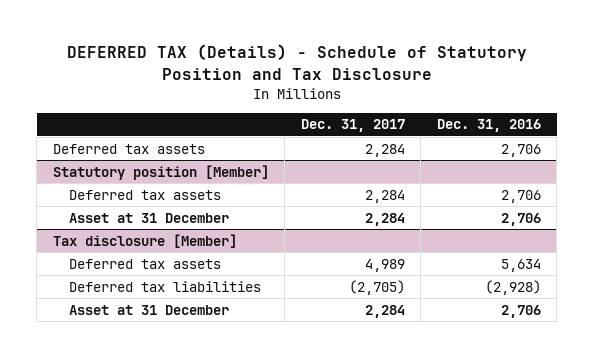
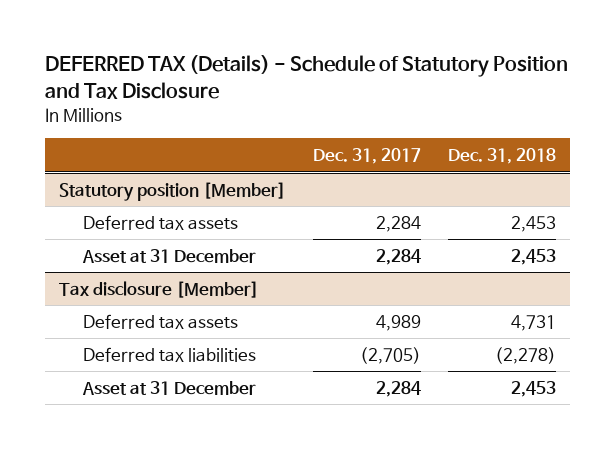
- | Dec. 31, 2017 | Dec. 31, 2016
+ | Dec. 31, 2017 | Dec. 31, 2018
- Deferred tax assets | 2,284 | 2,706

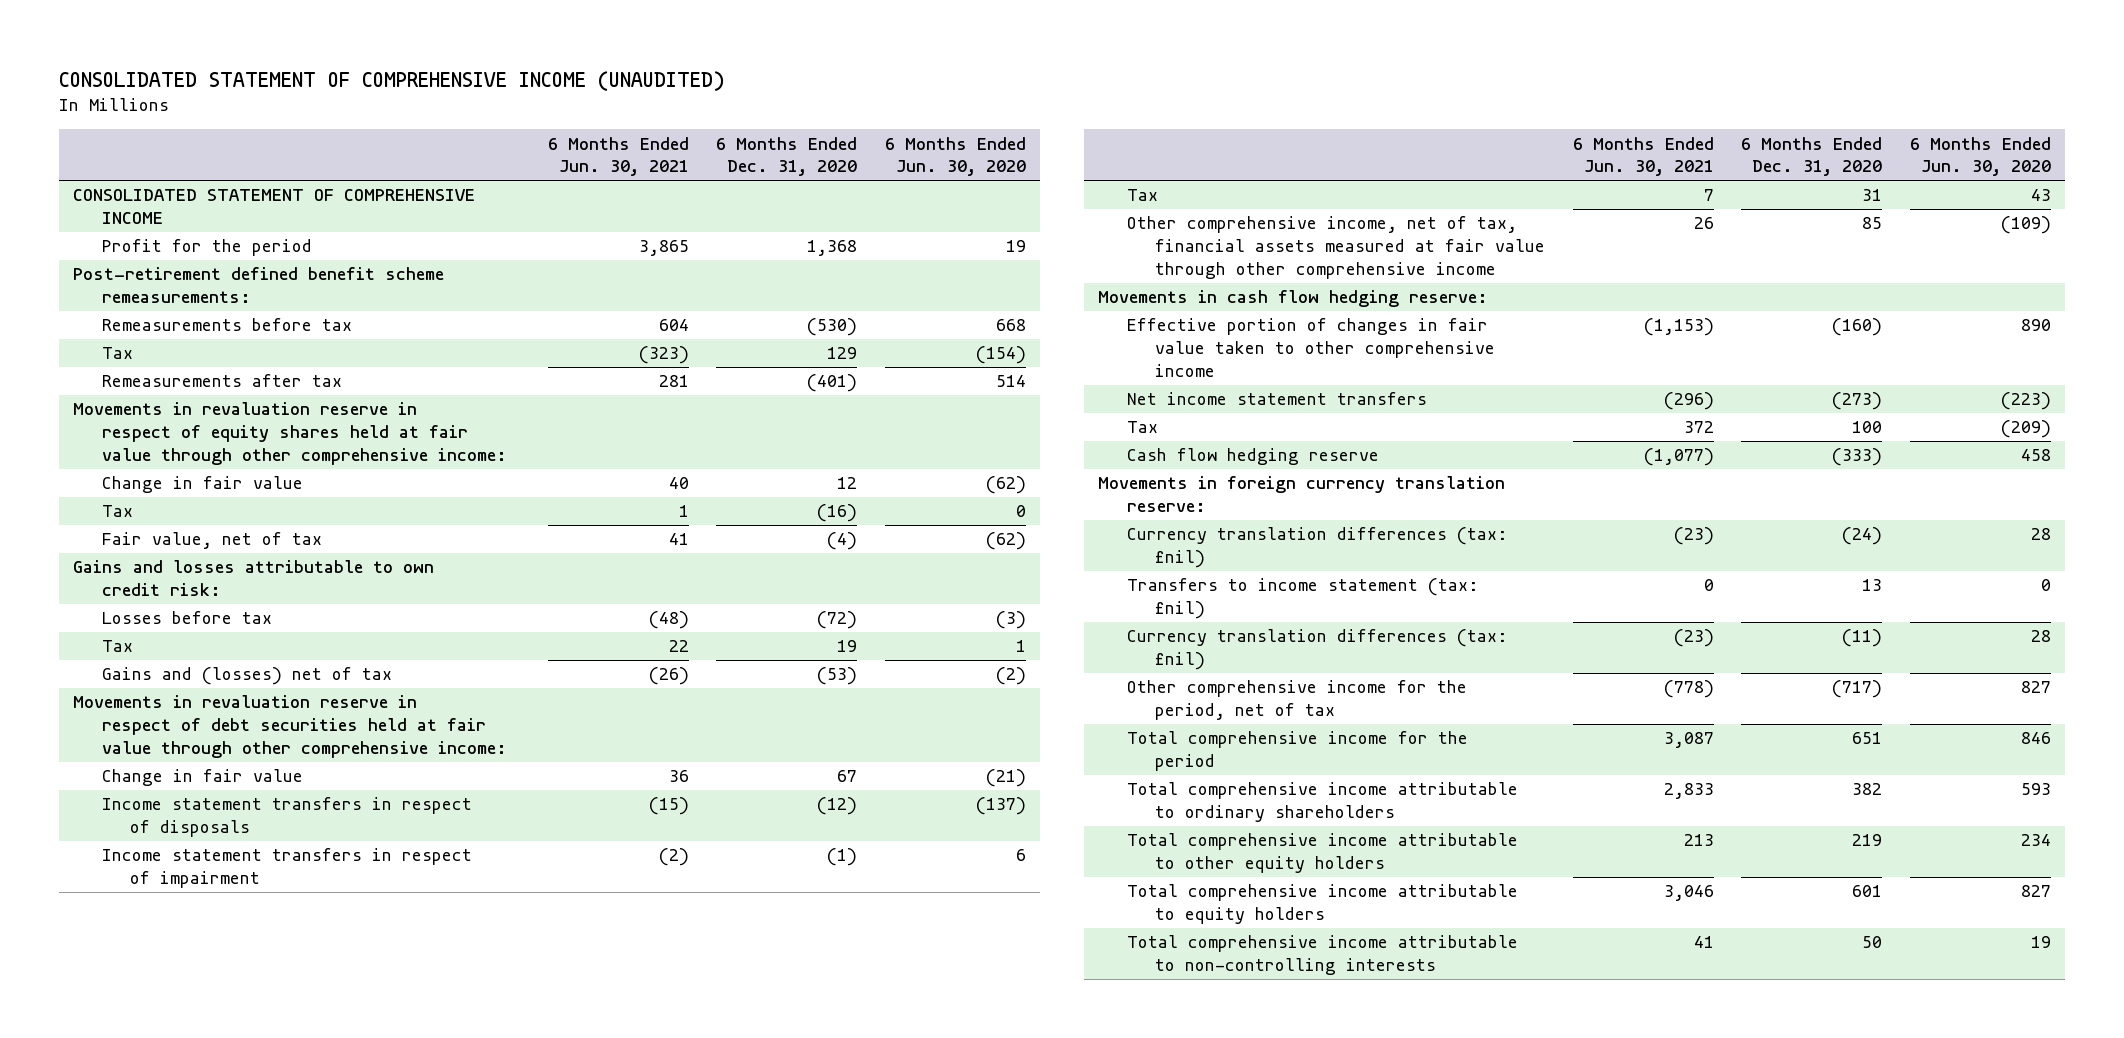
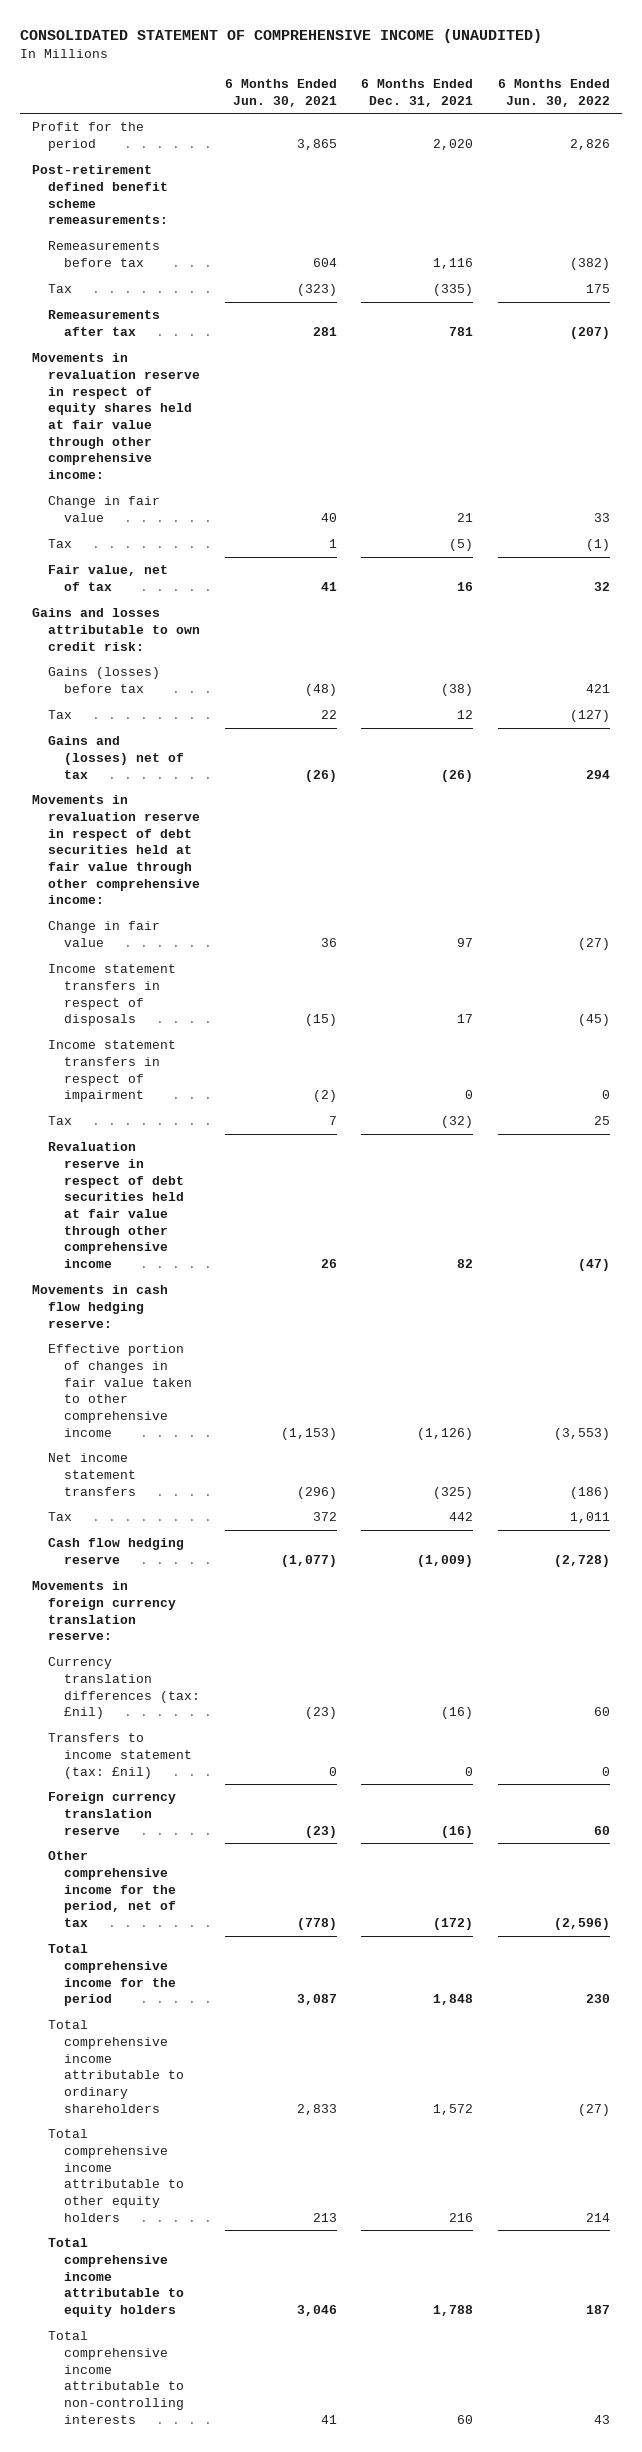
- | 6 Months Ended Jun. 30, 2021 | 6 Months Ended Dec. 31, 2020 | 6 Months Ended Jun. 30, 2020
+ | 6 Months Ended Jun. 30, 2021 | 6 Months Ended Dec. 31, 2021 | 6 Months Ended Jun. 30, 2022
- CONSOLIDATED STATEMENT OF COMPREHENSIVE INCOME
- Losses before tax | (48) | (72) | (3)
+ Gains (losses) before tax | (48) | (38) | 421
- Other comprehensive income, net of tax, financial assets measured at fair value through other comprehensive income | 26 | 85 | (109)
+ Revaluation reserve in respect of debt securities held at fair value through other comprehensive income | 26 | 82 | (47)
- Currency translation differences (tax: £nil) | (23) | (11) | 28
+ Foreign currency translation reserve | (23) | (16) | 60

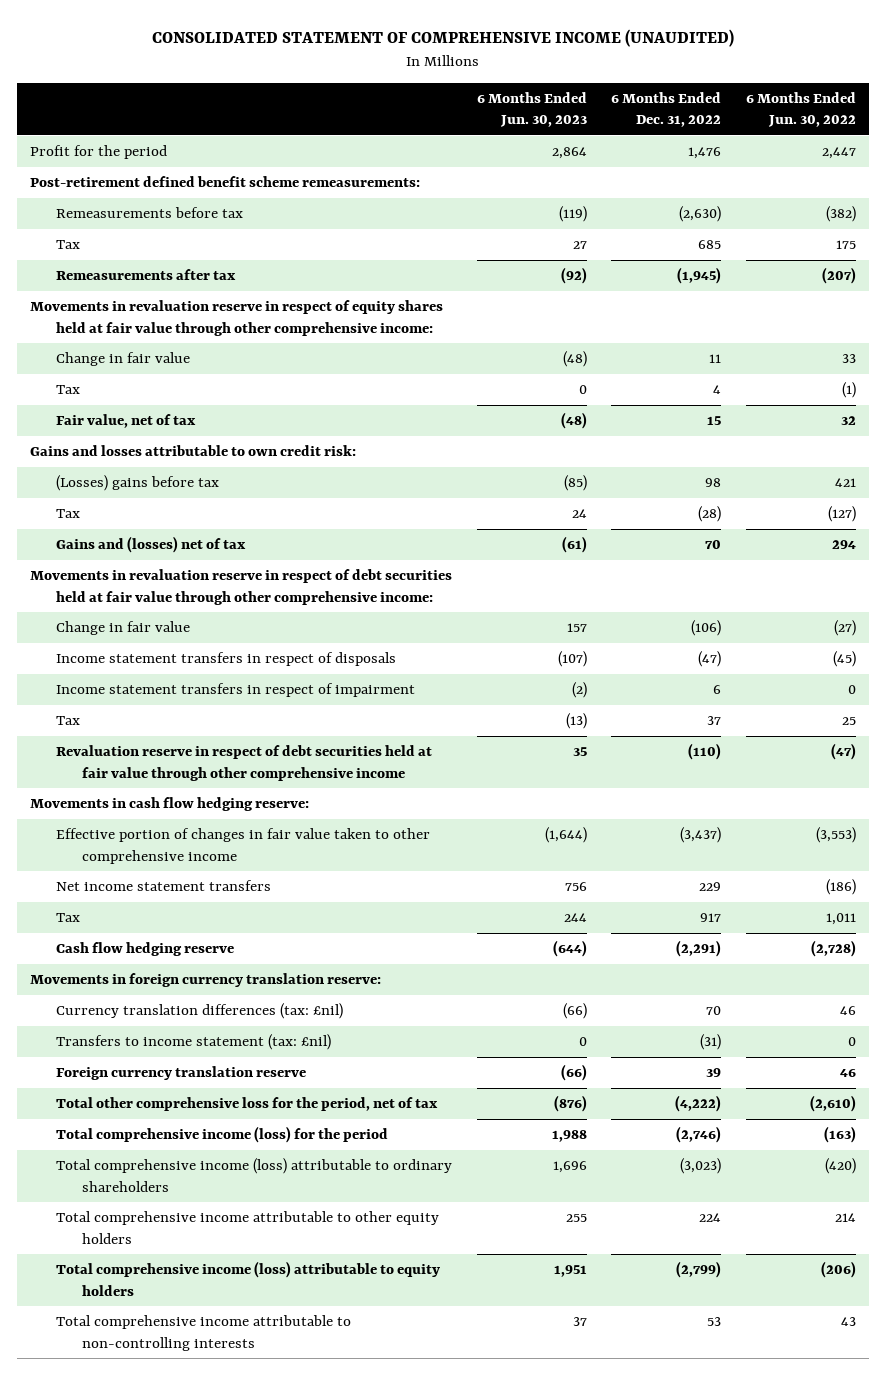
- | 6 Months Ended Jun. 30, 2021 | 6 Months Ended Dec. 31, 2021 | 6 Months Ended Jun. 30, 2022
+ | 6 Months Ended Jun. 30, 2023 | 6 Months Ended Dec. 31, 2022 | 6 Months Ended Jun. 30, 2022
- Profit for the period | 3,865 | 2,020 | 2,826
+ Profit for the period | 2,864 | 1,476 | 2,447
- Gains (losses) before tax | (48) | (38) | 421
+ (Losses) gains before tax | (85) | 98 | 421
- Currency translation differences (tax: £nil) | (23) | (16) | 60
+ Currency translation differences (tax: £nil) | (66) | 70 | 46
- Foreign currency translation reserve | (23) | (16) | 60
- Other comprehensive income for the period, net of tax | (778) | (172) | (2,596)
- Total comprehensive income for the period | 3,087 | 1,848 | 230
- Total comprehensive income attributable to ordinary shareholders | 2,833 | 1,572 | (27)
+ Foreign currency translation reserve | (66) | 39 | 46
+ Total other comprehensive loss for the period, net of tax | (876) | (4,222) | (2,610)
+ Total comprehensive income (loss) for the period | 1,988 | (2,746) | (163)
+ Total comprehensive income (loss) attributable to ordinary shareholders | 1,696 | (3,023) | (420)
- Total comprehensive income attributable to equity holders | 3,046 | 1,788 | 187
+ Total comprehensive income (loss) attributable to equity holders | 1,951 | (2,799) | (206)

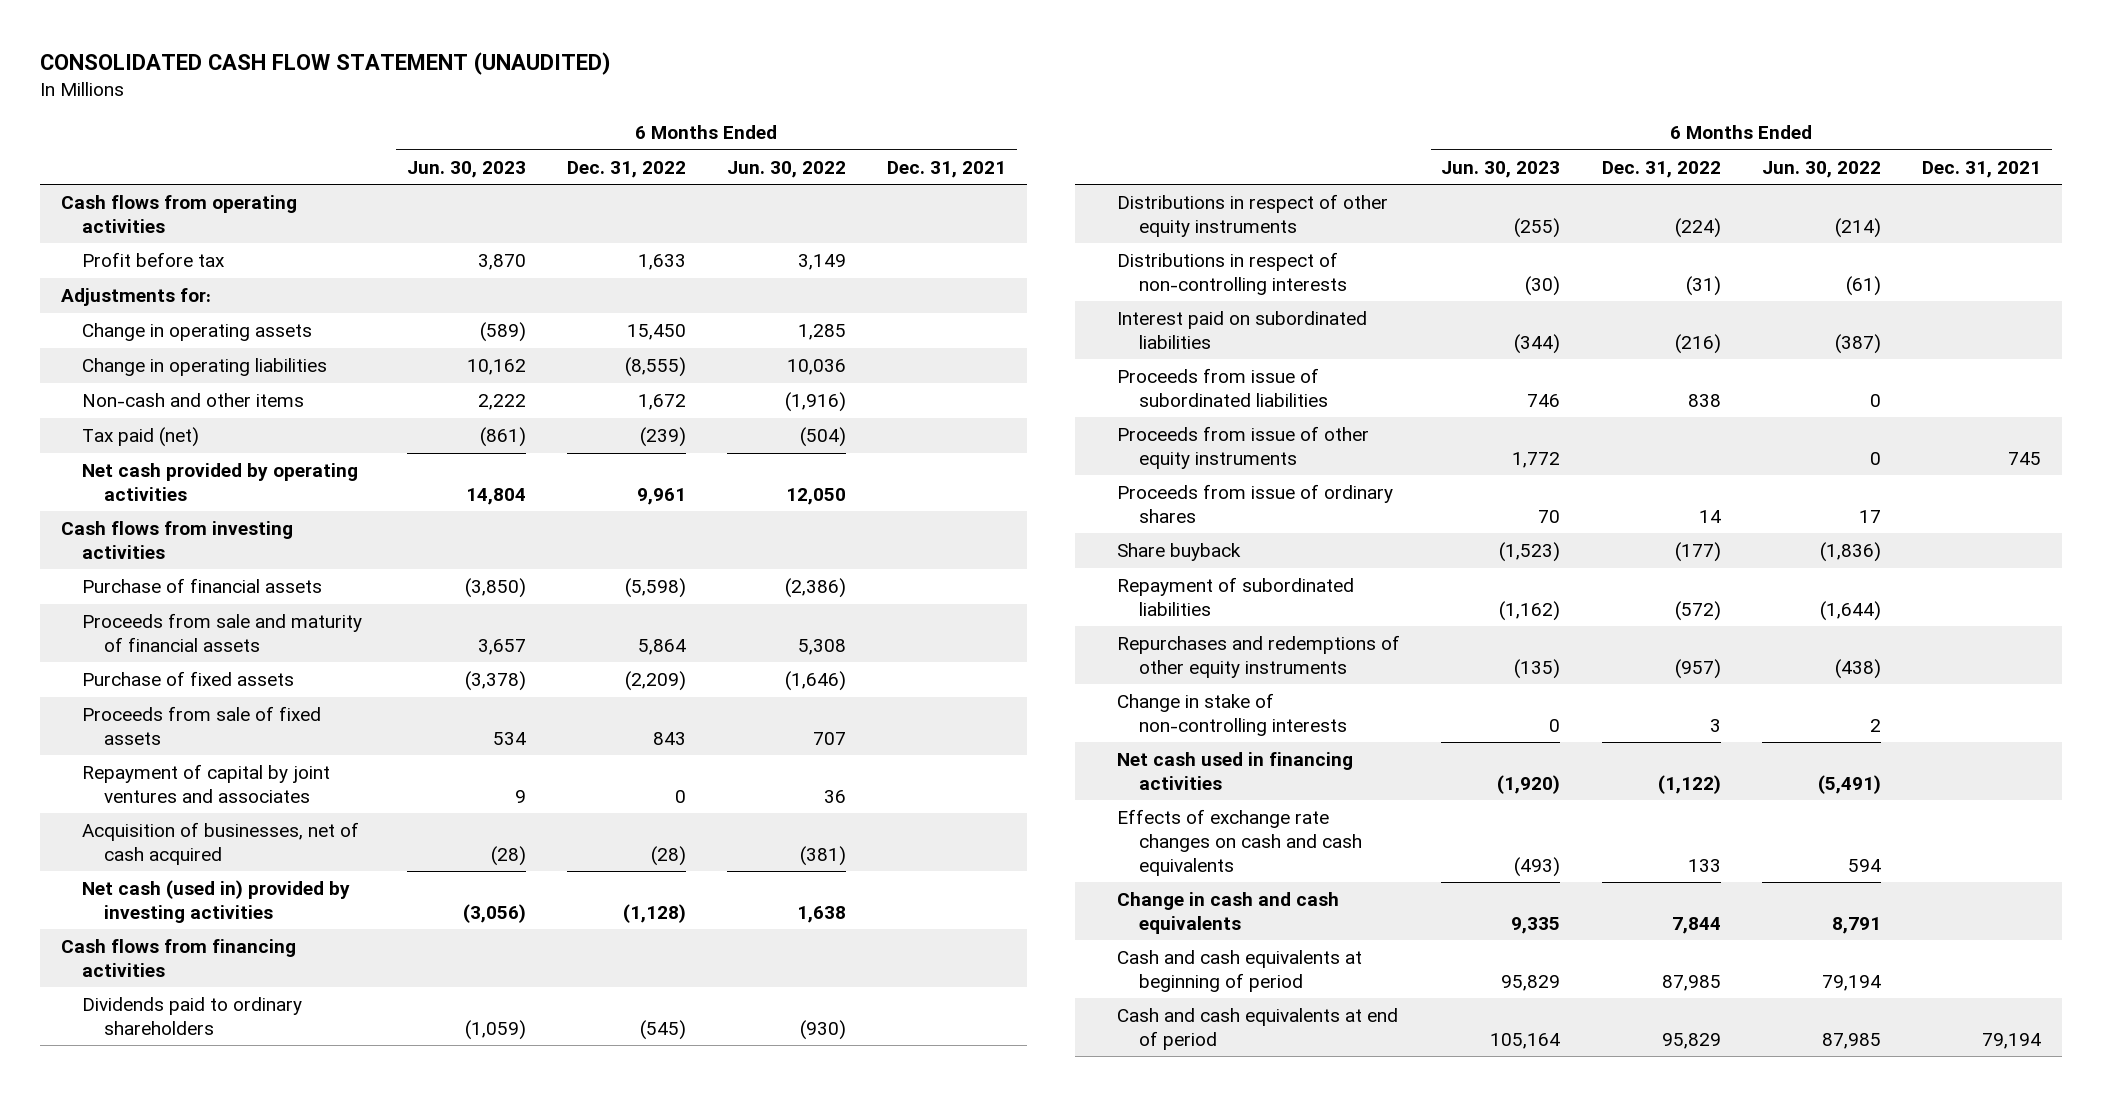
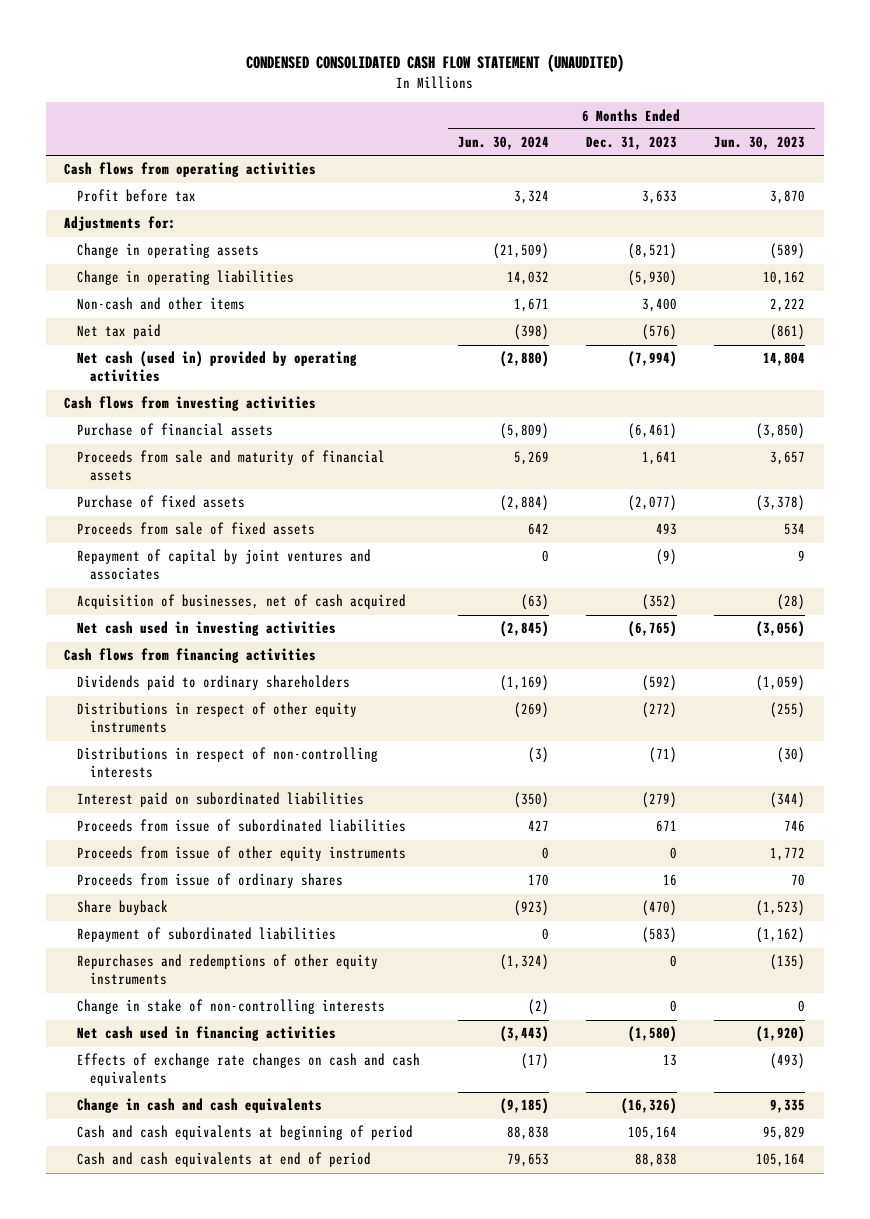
- CONSOLIDATED CASH FLOW STATEMENT (UNAUDITED)
+ CONDENSED CONSOLIDATED CASH FLOW STATEMENT (UNAUDITED)
- | 6 Months Ended Jun. 30, 2023 | 6 Months Ended Dec. 31, 2022 | 6 Months Ended Jun. 30, 2022 | 6 Months Ended Dec. 31, 2021
+ | 6 Months Ended Jun. 30, 2024 | 6 Months Ended Dec. 31, 2023 | 6 Months Ended Jun. 30, 2023
- Tax paid (net) | (861) | (239) | (504) |
- Net cash provided by operating activities | 14,804 | 9,961 | 12,050 |
+ Net tax paid | (398) | (576) | (861)
+ Net cash (used in) provided by operating activities | (2,880) | (7,994) | 14,804
- Net cash (used in) provided by investing activities | (3,056) | (1,128) | 1,638 |
+ Net cash used in investing activities | (2,845) | (6,765) | (3,056)

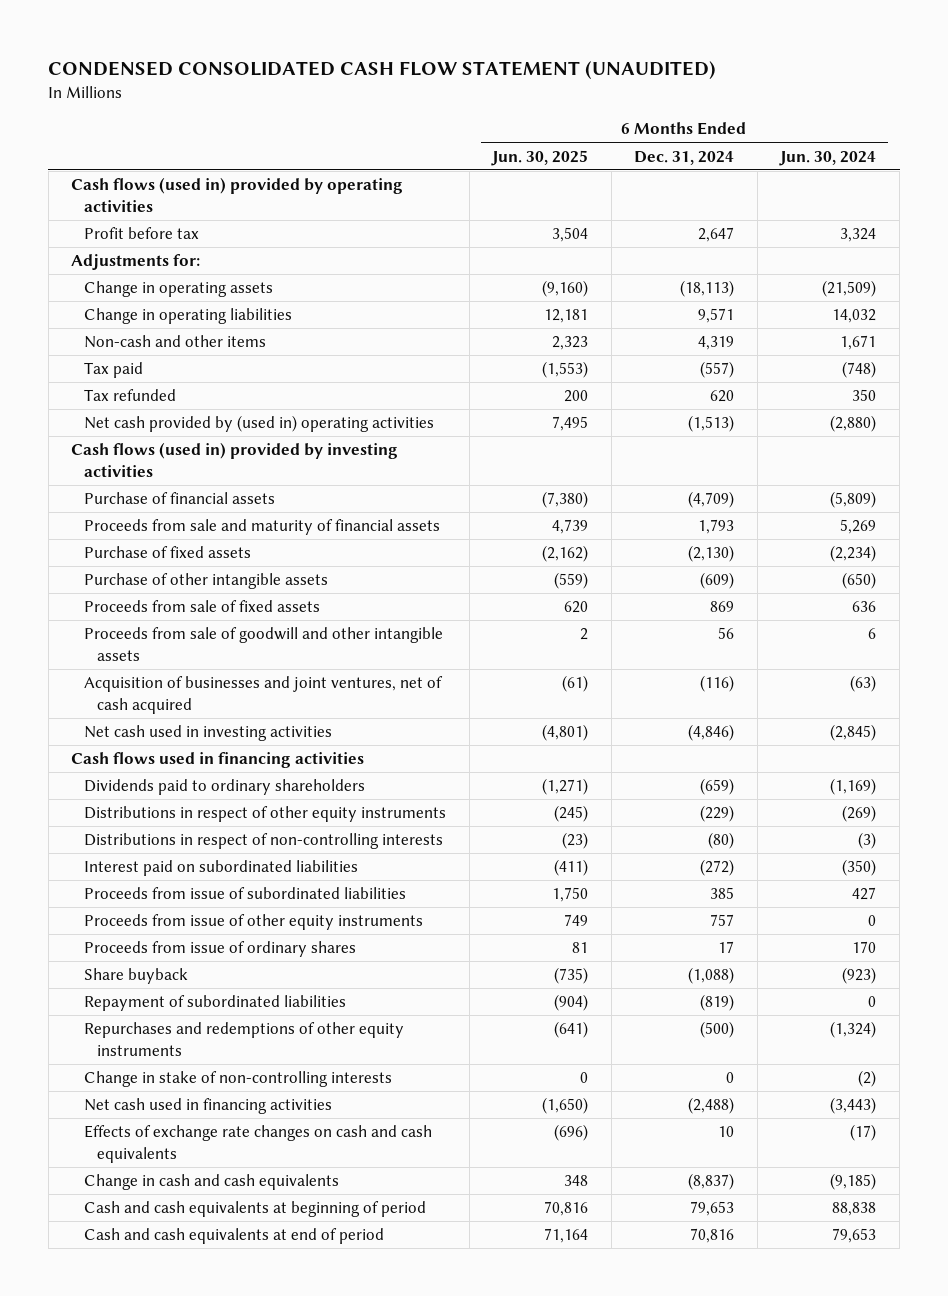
- | 6 Months Ended Jun. 30, 2024 | 6 Months Ended Dec. 31, 2023 | 6 Months Ended Jun. 30, 2023
+ | 6 Months Ended Jun. 30, 2025 | 6 Months Ended Dec. 31, 2024 | 6 Months Ended Jun. 30, 2024
- Cash flows from operating activities
+ Cash flows (used in) provided by operating activities
- Net tax paid | (398) | (576) | (861)
- Net cash (used in) provided by operating activities | (2,880) | (7,994) | 14,804
- Cash flows from investing activities
+ Tax paid | (1,553) | (557) | (748)
+ Tax refunded | 200 | 620 | 350
+ Net cash provided by (used in) operating activities | 7,495 | (1,513) | (2,880)
+ Cash flows (used in) provided by investing activities
- Purchase of fixed assets | (2,884) | (2,077) | (3,378)
- Proceeds from sale of fixed assets | 642 | 493 | 534
- Repayment of capital by joint ventures and associates | 0 | (9) | 9
- Acquisition of businesses, net of cash acquired | (63) | (352) | (28)
+ Purchase of fixed assets | (2,162) | (2,130) | (2,234)
+ Purchase of other intangible assets | (559) | (609) | (650)
+ Proceeds from sale of fixed assets | 620 | 869 | 636
+ Proceeds from sale of goodwill and other intangible assets | 2 | 56 | 6
+ Acquisition of businesses and joint ventures, net of cash acquired | (61) | (116) | (63)
- Cash flows from financing activities
+ Cash flows used in financing activities

